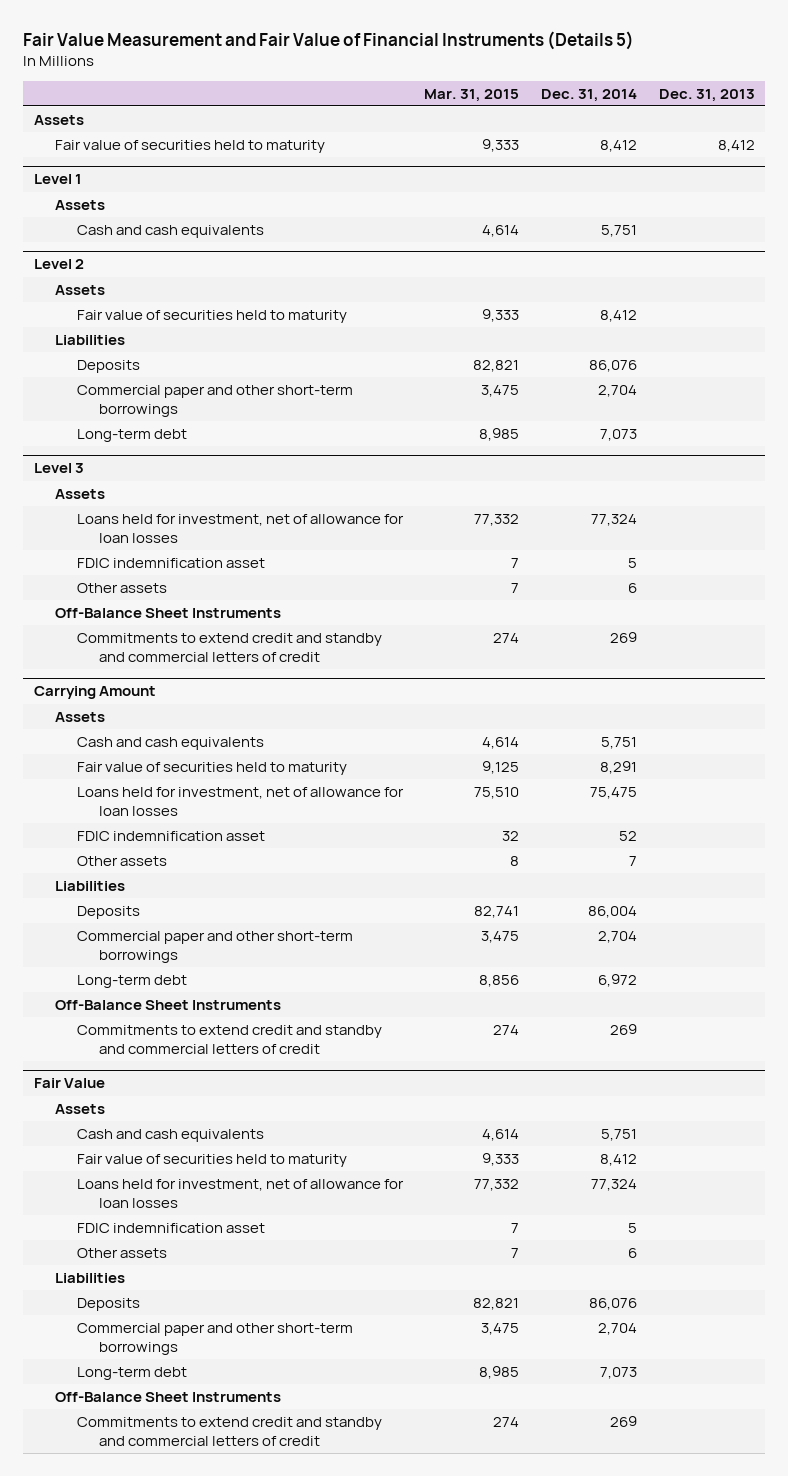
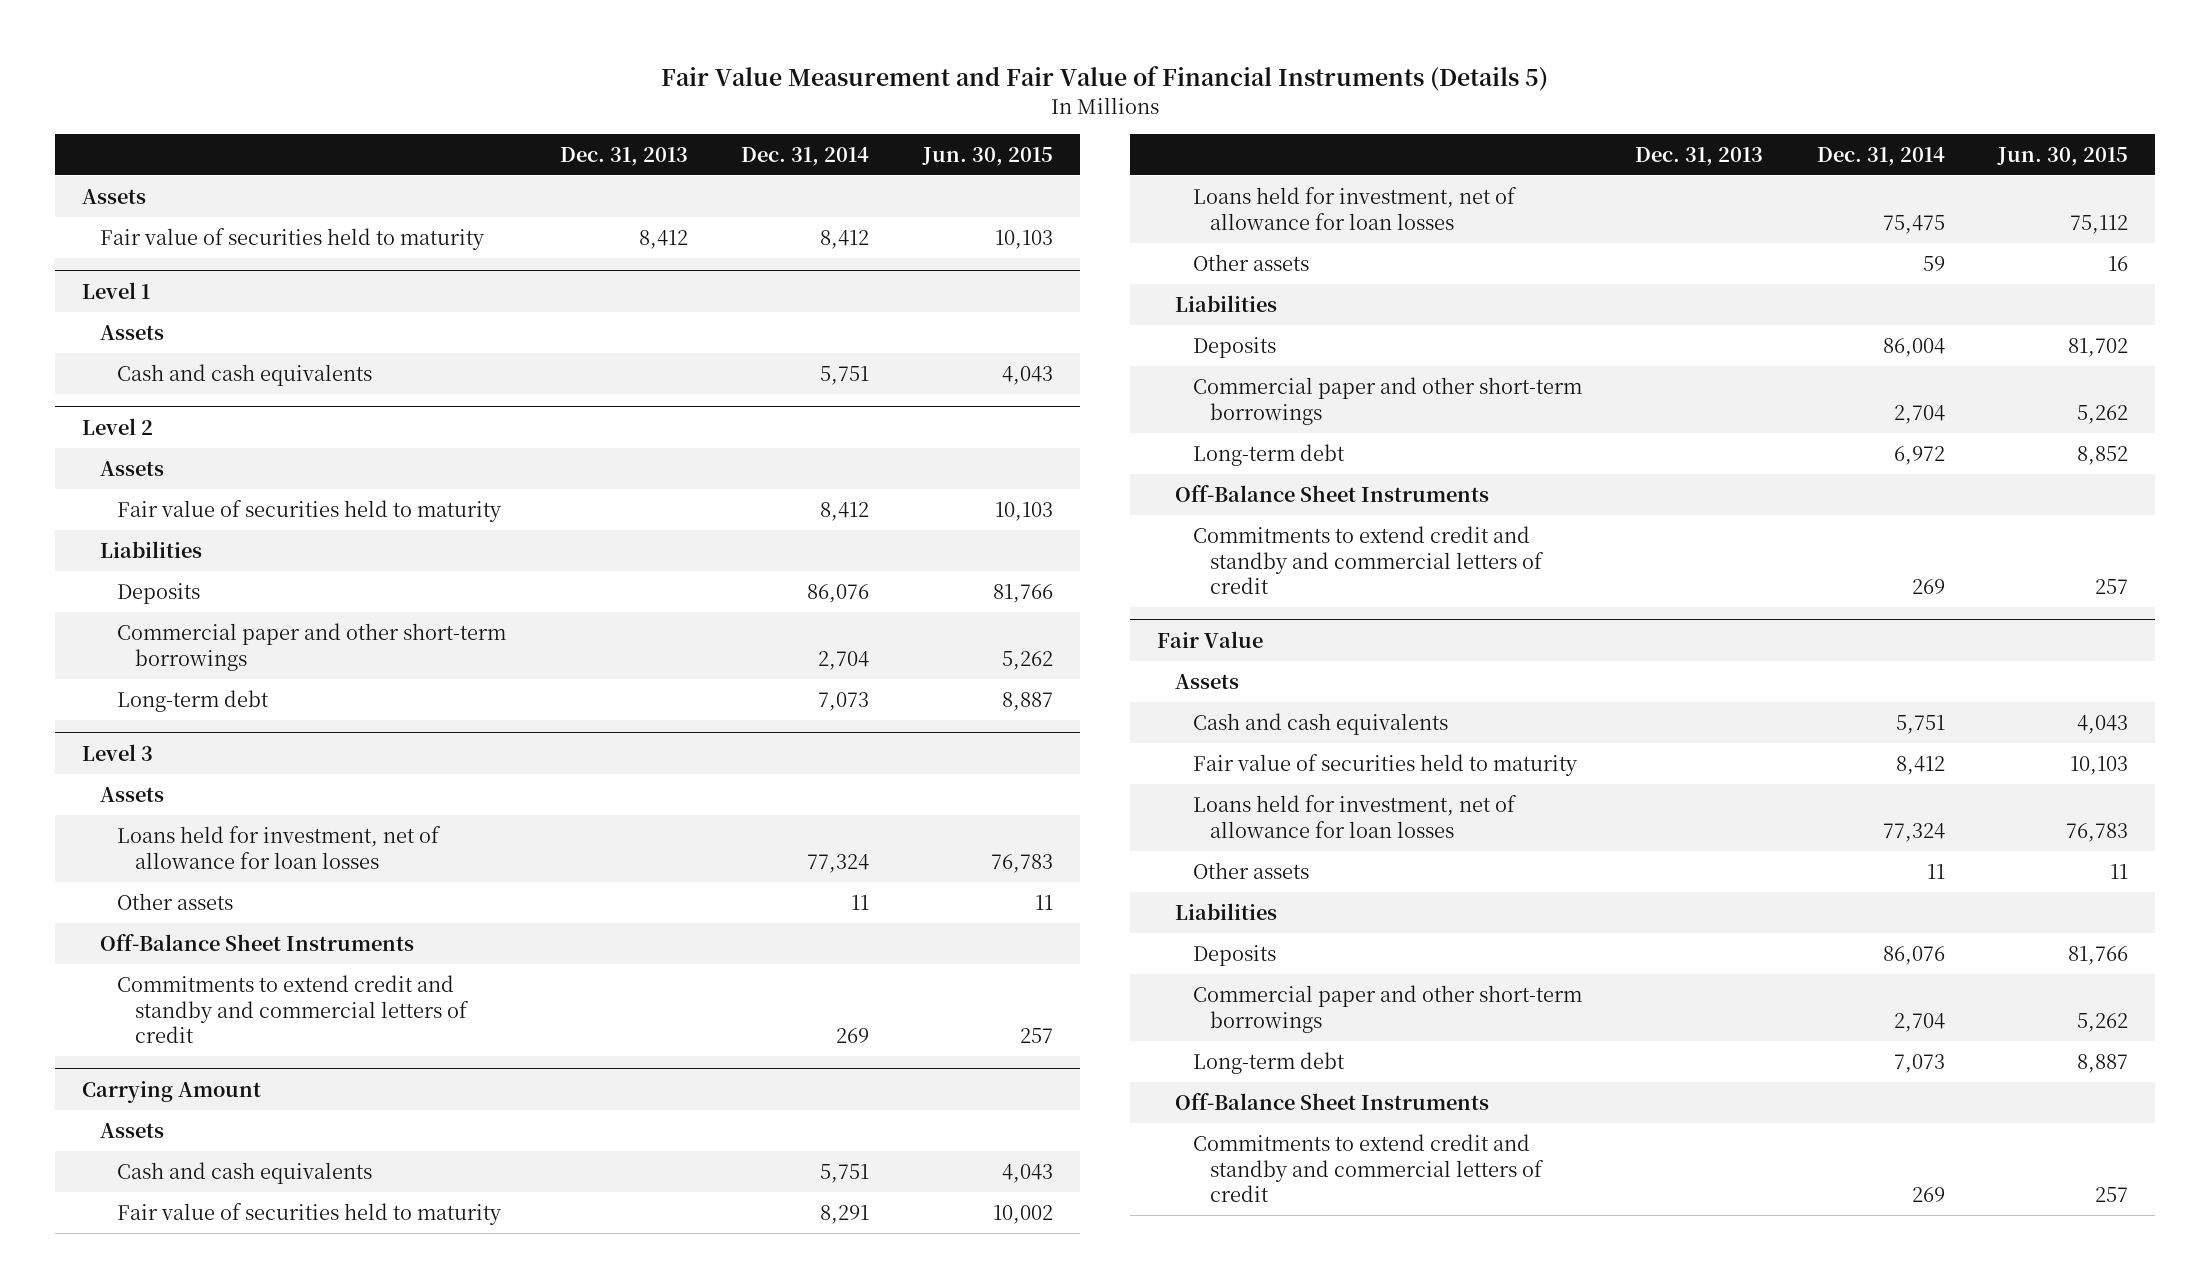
- | Mar. 31, 2015 | Dec. 31, 2014 | Dec. 31, 2013
+ | Dec. 31, 2013 | Dec. 31, 2014 | Jun. 30, 2015
@ Level 3
- FDIC indemnification asset | 7 | 5 |
- Other assets | 7 | 6 |
+ Other assets | | 11 | 11
@ Carrying Amount
- FDIC indemnification asset | 32 | 52 |
- Other assets | 8 | 7 |
+ Other assets | | 59 | 16
@ Fair Value
- FDIC indemnification asset | 7 | 5 |
- Other assets | 7 | 6 |
+ Other assets | | 11 | 11

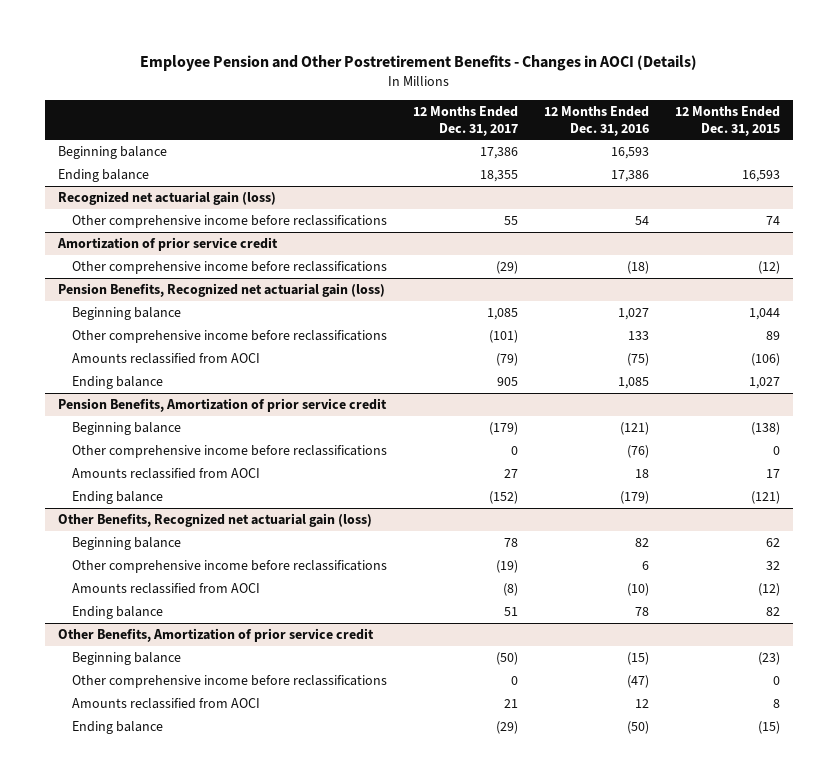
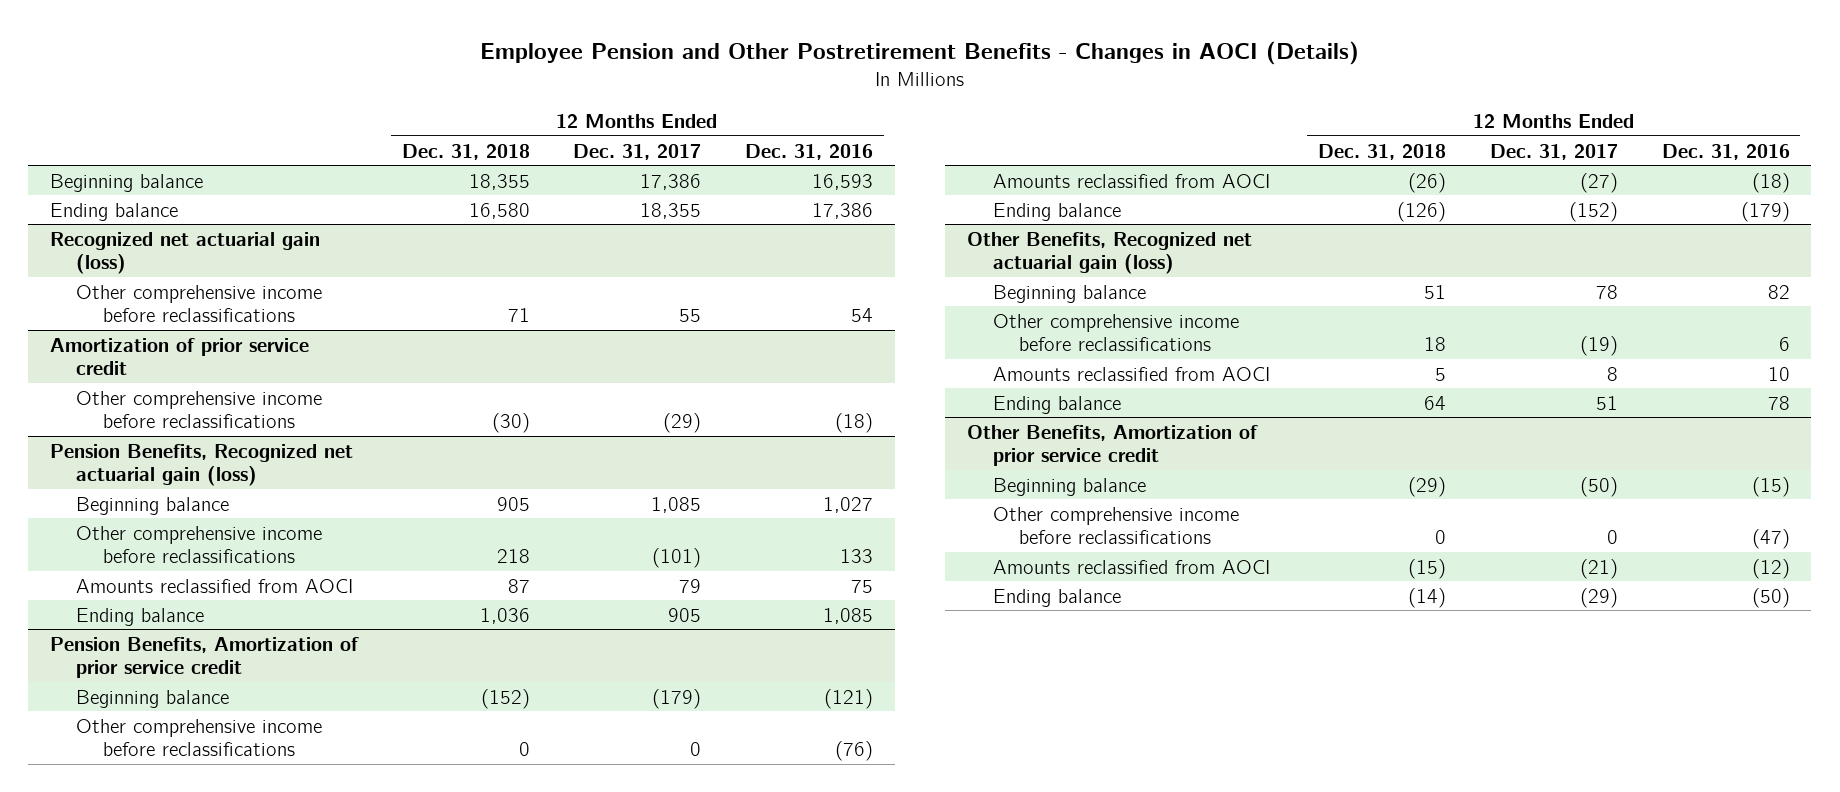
- | 12 Months Ended Dec. 31, 2017 | 12 Months Ended Dec. 31, 2016 | 12 Months Ended Dec. 31, 2015
+ | 12 Months Ended Dec. 31, 2018 | 12 Months Ended Dec. 31, 2017 | 12 Months Ended Dec. 31, 2016
@ Pension Benefits, Recognized net actuarial gain (loss)
- Amounts reclassified from AOCI | (79) | (75) | (106)
+ Amounts reclassified from AOCI | 87 | 79 | 75
@ Pension Benefits, Amortization of prior service credit
- Amounts reclassified from AOCI | 27 | 18 | 17
+ Amounts reclassified from AOCI | (26) | (27) | (18)
@ Other Benefits, Recognized net actuarial gain (loss)
- Amounts reclassified from AOCI | (8) | (10) | (12)
+ Amounts reclassified from AOCI | 5 | 8 | 10
@ Other Benefits, Amortization of prior service credit
- Amounts reclassified from AOCI | 21 | 12 | 8
+ Amounts reclassified from AOCI | (15) | (21) | (12)

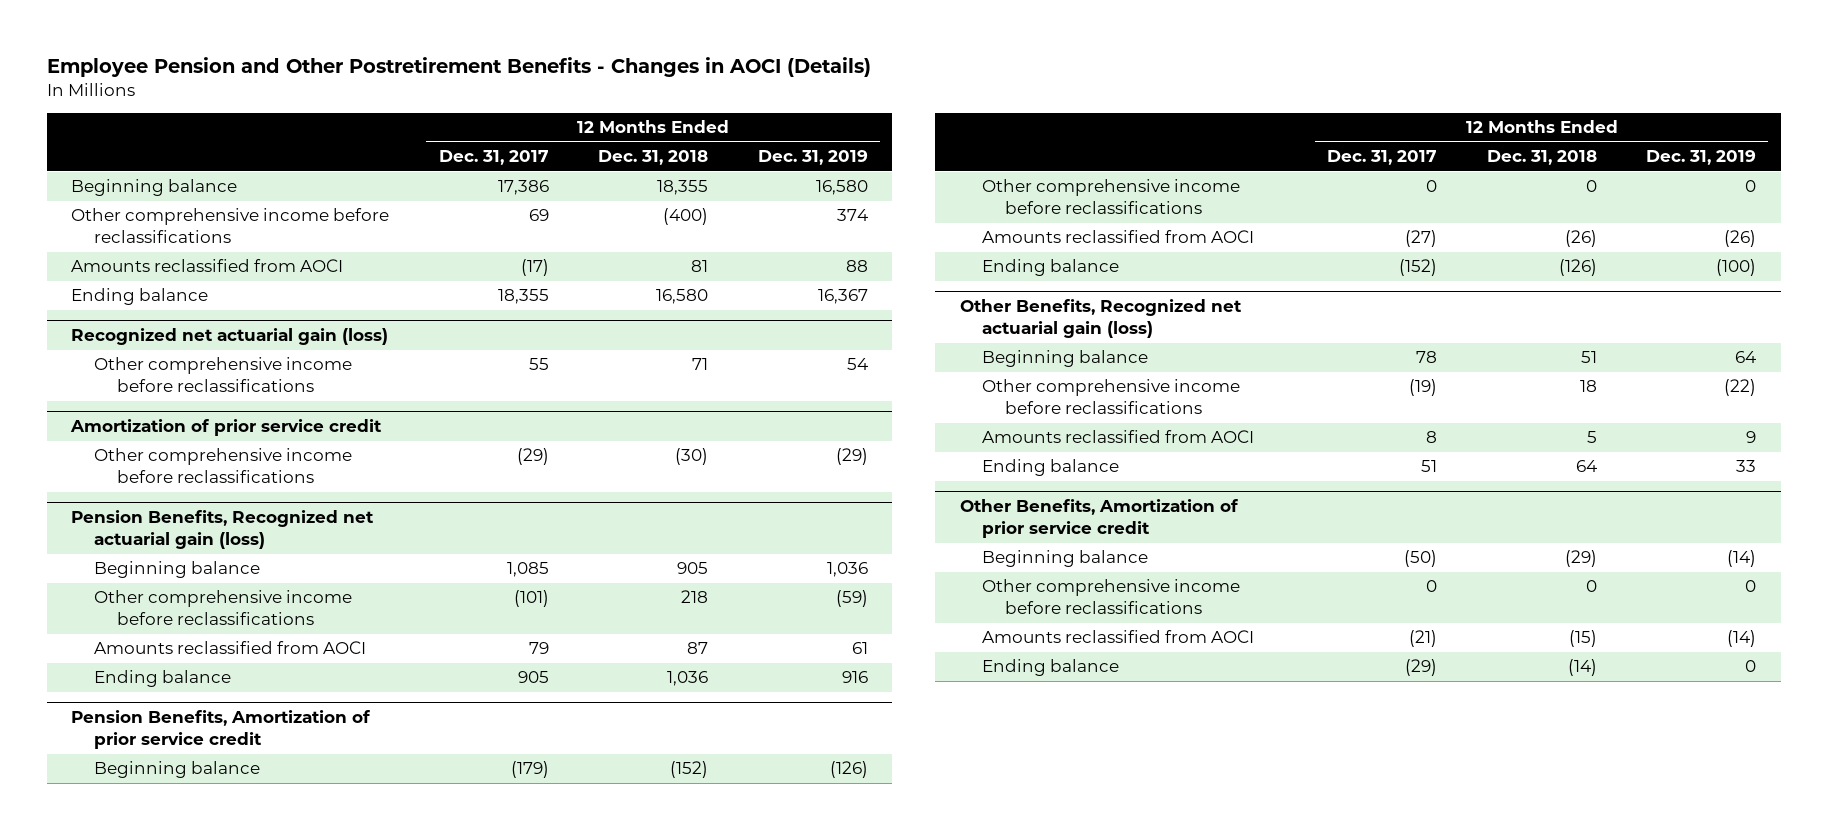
- | 12 Months Ended Dec. 31, 2018 | 12 Months Ended Dec. 31, 2017 | 12 Months Ended Dec. 31, 2016
+ | 12 Months Ended Dec. 31, 2017 | 12 Months Ended Dec. 31, 2018 | 12 Months Ended Dec. 31, 2019
+ Other comprehensive income before reclassifications | 69 | (400) | 374
+ Amounts reclassified from AOCI | (17) | 81 | 88

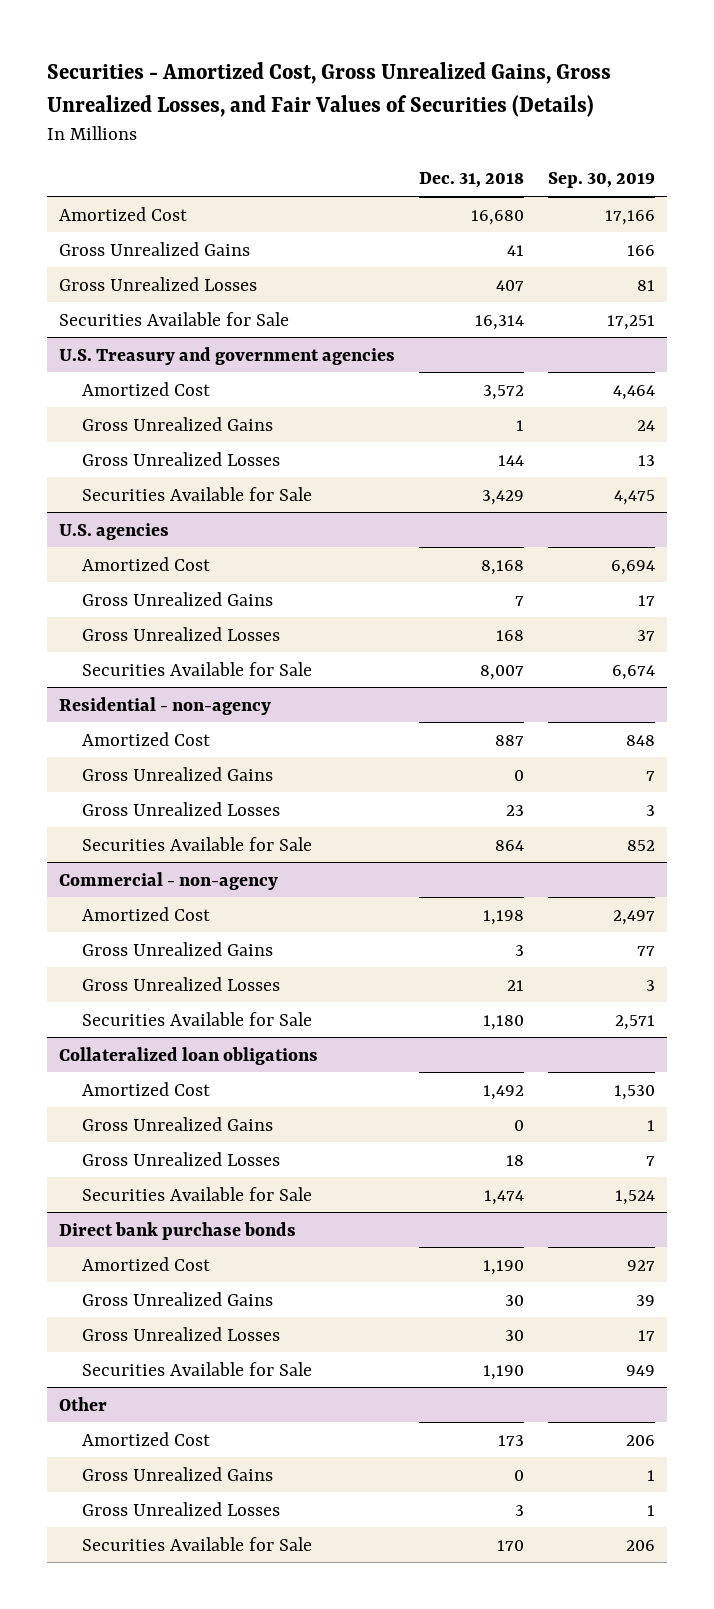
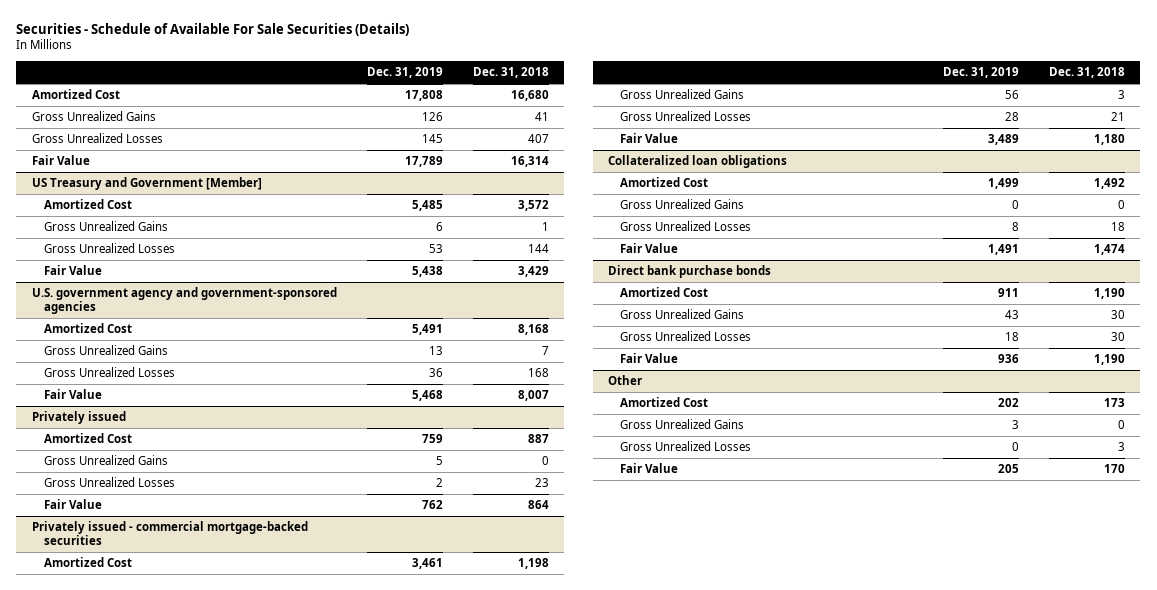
- Securities - Amortized Cost, Gross Unrealized Gains, Gross Unrealized Losses, and Fair Values of Securities (Details)
+ Securities - Schedule of Available For Sale Securities (Details)
- | Dec. 31, 2018 | Sep. 30, 2019
+ | Dec. 31, 2019 | Dec. 31, 2018
- Securities Available for Sale | 16,314 | 17,251
- U.S. Treasury and government agencies
+ Fair Value | 17,789 | 16,314
+ US Treasury and Government [Member]
- Securities Available for Sale | 3,429 | 4,475
- U.S. agencies
+ Fair Value | 5,438 | 3,429
+ U.S. government agency and government-sponsored agencies
- Securities Available for Sale | 8,007 | 6,674
- Residential - non-agency
+ Fair Value | 5,468 | 8,007
+ Privately issued
- Securities Available for Sale | 864 | 852
- Commercial - non-agency
+ Fair Value | 762 | 864
+ Privately issued - commercial mortgage-backed securities
- Securities Available for Sale | 1,180 | 2,571
+ Fair Value | 3,489 | 1,180
@ Collateralized loan obligations
- Securities Available for Sale | 1,474 | 1,524
+ Fair Value | 1,491 | 1,474
@ Direct bank purchase bonds
- Securities Available for Sale | 1,190 | 949
+ Fair Value | 936 | 1,190
@ Other
- Securities Available for Sale | 170 | 206
+ Fair Value | 205 | 170

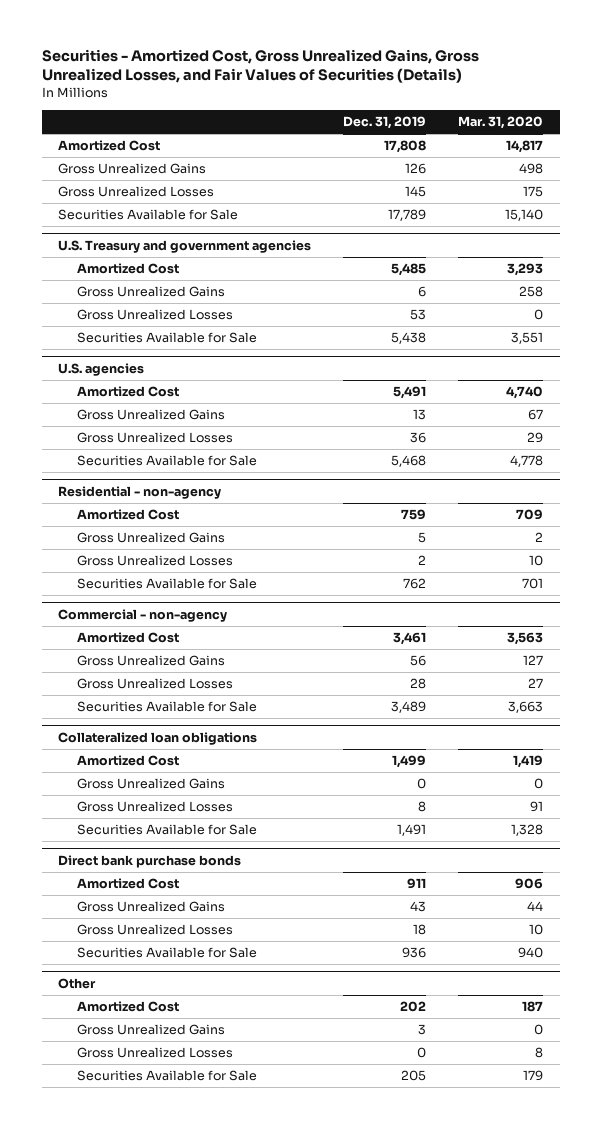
- Securities - Schedule of Available For Sale Securities (Details)
+ Securities - Amortized Cost, Gross Unrealized Gains, Gross Unrealized Losses, and Fair Values of Securities (Details)
- | Dec. 31, 2019 | Dec. 31, 2018
+ | Dec. 31, 2019 | Mar. 31, 2020
- Fair Value | 17,789 | 16,314
- US Treasury and Government [Member]
+ Securities Available for Sale | 17,789 | 15,140
+ U.S. Treasury and government agencies
- Fair Value | 5,438 | 3,429
- U.S. government agency and government-sponsored agencies
+ Securities Available for Sale | 5,438 | 3,551
+ U.S. agencies
- Fair Value | 5,468 | 8,007
- Privately issued
+ Securities Available for Sale | 5,468 | 4,778
+ Residential - non-agency
- Fair Value | 762 | 864
- Privately issued - commercial mortgage-backed securities
+ Securities Available for Sale | 762 | 701
+ Commercial - non-agency
- Fair Value | 3,489 | 1,180
+ Securities Available for Sale | 3,489 | 3,663
@ Collateralized loan obligations
- Fair Value | 1,491 | 1,474
+ Securities Available for Sale | 1,491 | 1,328
@ Direct bank purchase bonds
- Fair Value | 936 | 1,190
+ Securities Available for Sale | 936 | 940
@ Other
- Fair Value | 205 | 170
+ Securities Available for Sale | 205 | 179

